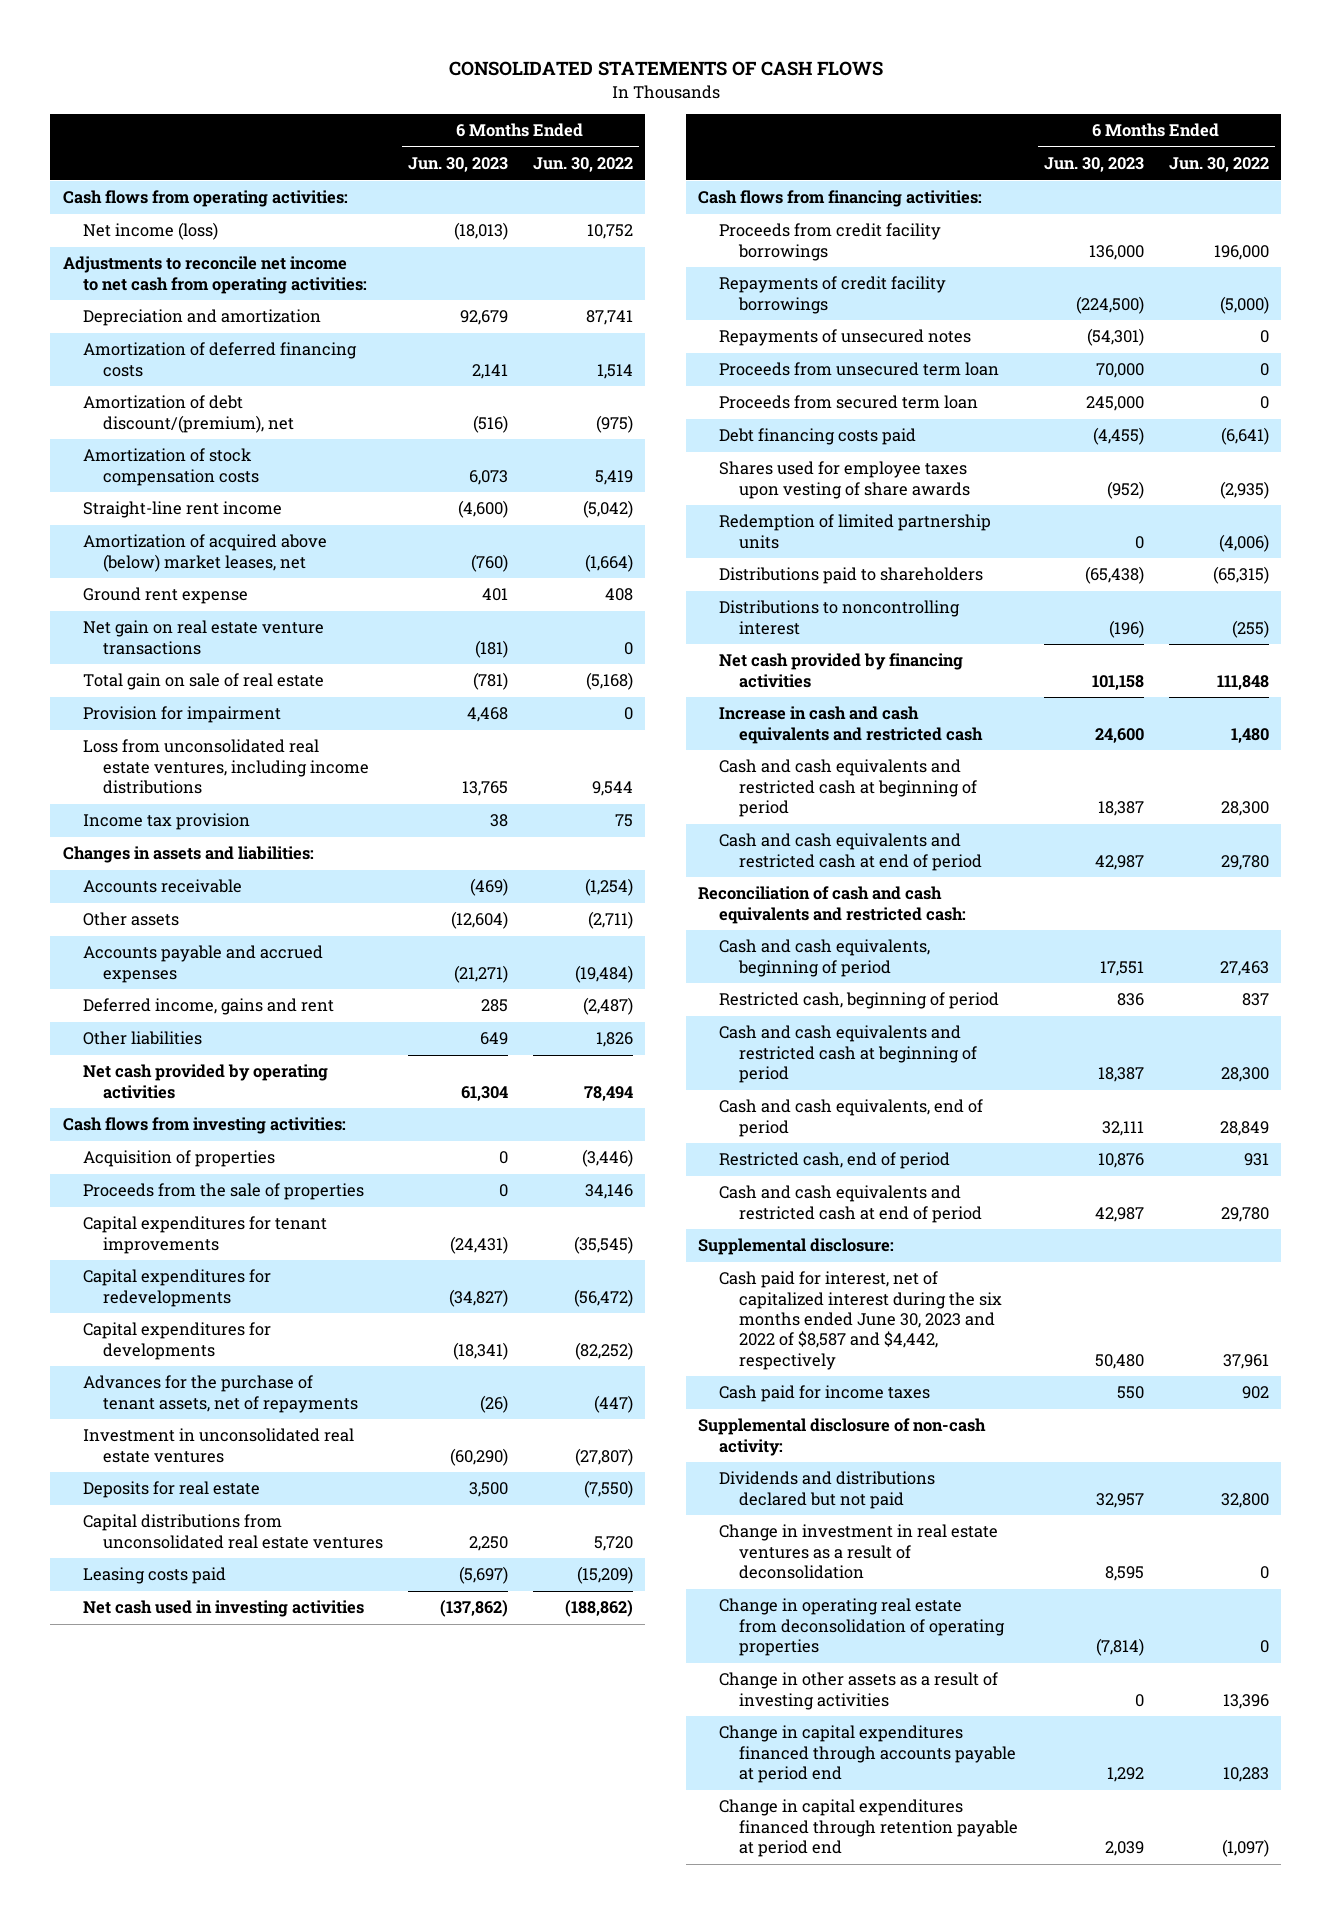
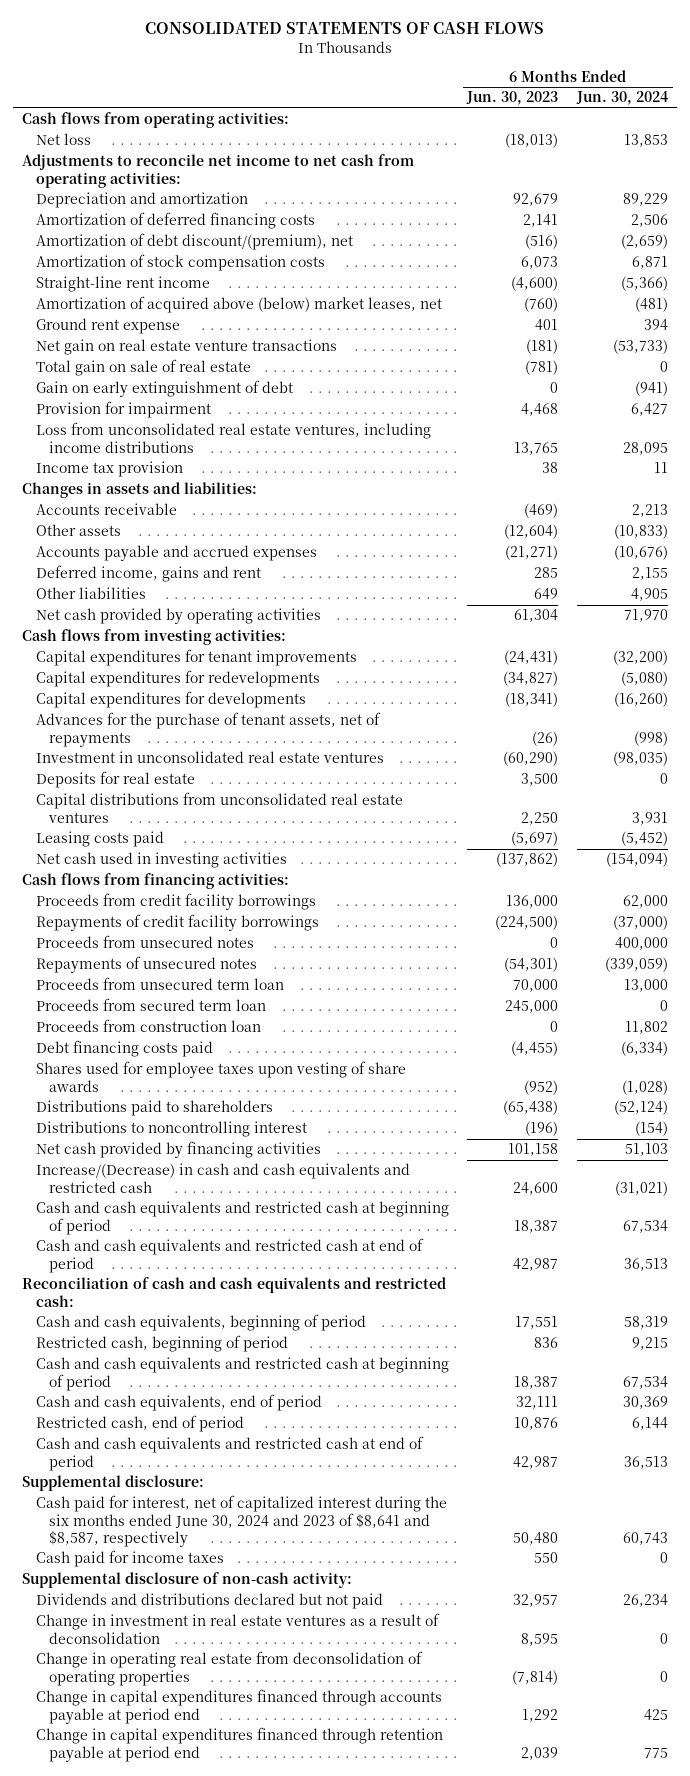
- | 6 Months Ended Jun. 30, 2023 | 6 Months Ended Jun. 30, 2022
+ | 6 Months Ended Jun. 30, 2023 | 6 Months Ended Jun. 30, 2024
- Net income (loss) | (18,013) | 10,752
+ Net loss | (18,013) | 13,853
+ Gain on early extinguishment of debt | 0 | (941)
- Acquisition of properties | 0 | (3,446)
- Proceeds from the sale of properties | 0 | 34,146
+ Proceeds from unsecured notes | 0 | 400,000
+ Proceeds from construction loan | 0 | 11,802
- Redemption of limited partnership units | 0 | (4,006)
- Increase in cash and cash equivalents and restricted cash | 24,600 | 1,480
+ Increase/(Decrease) in cash and cash equivalents and restricted cash | 24,600 | (31,021)
- Cash paid for interest, net of capitalized interest during the six months ended June 30, 2023 and 2022 of $8,587 and $4,442, respectively | 50,480 | 37,961
+ Cash paid for interest, net of capitalized interest during the six months ended June 30, 2024 and 2023 of $8,641 and $8,587, respectively | 50,480 | 60,743
- Change in other assets as a result of investing activities | 0 | 13,396

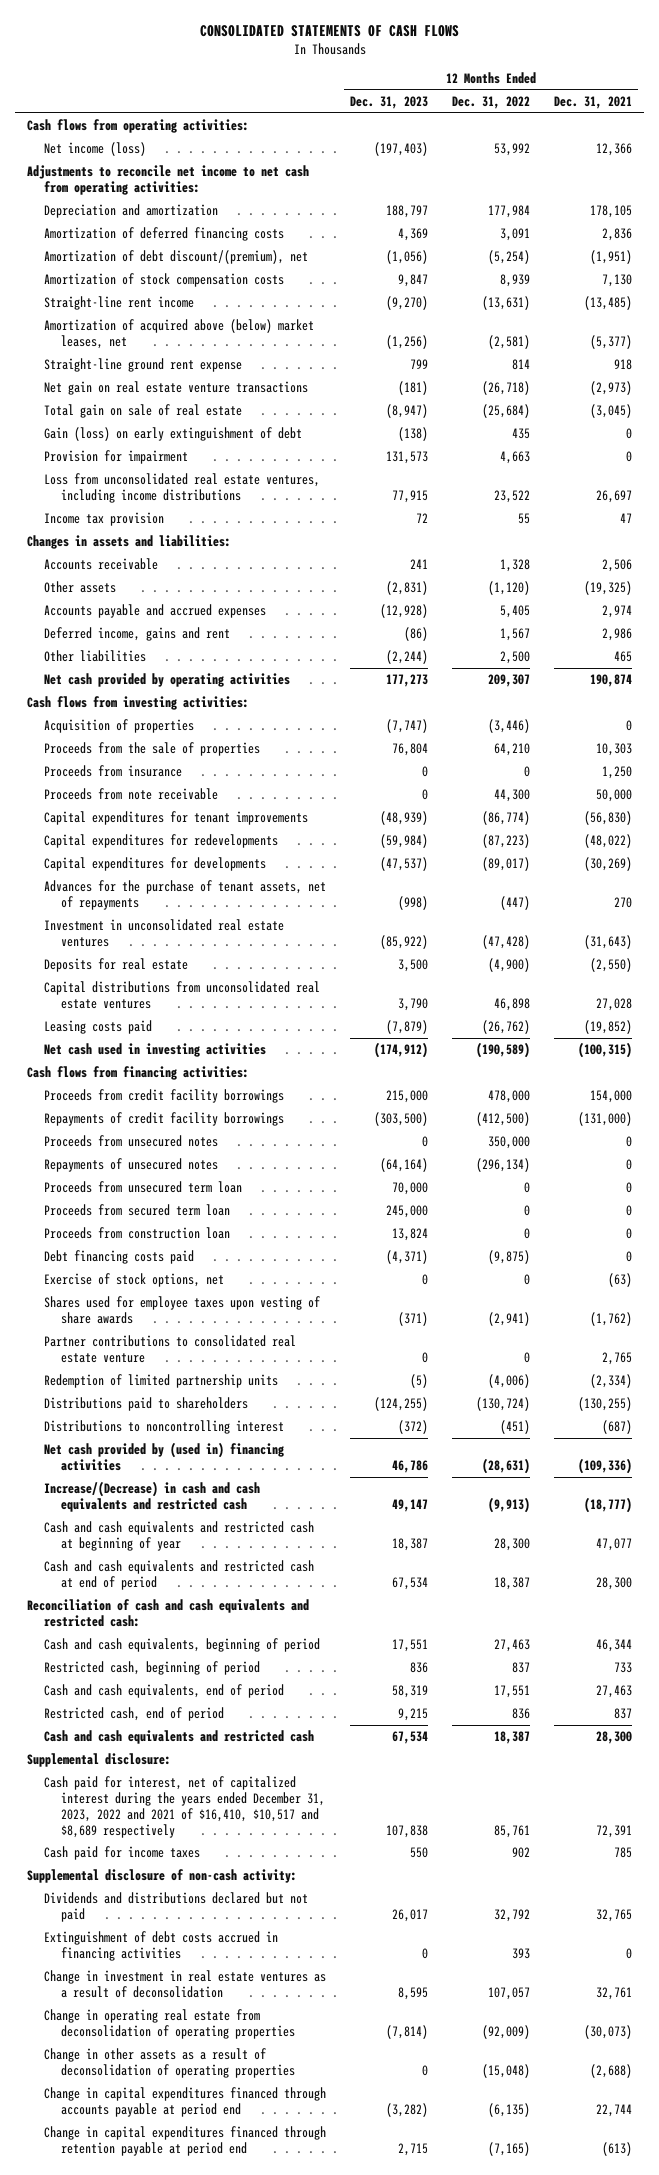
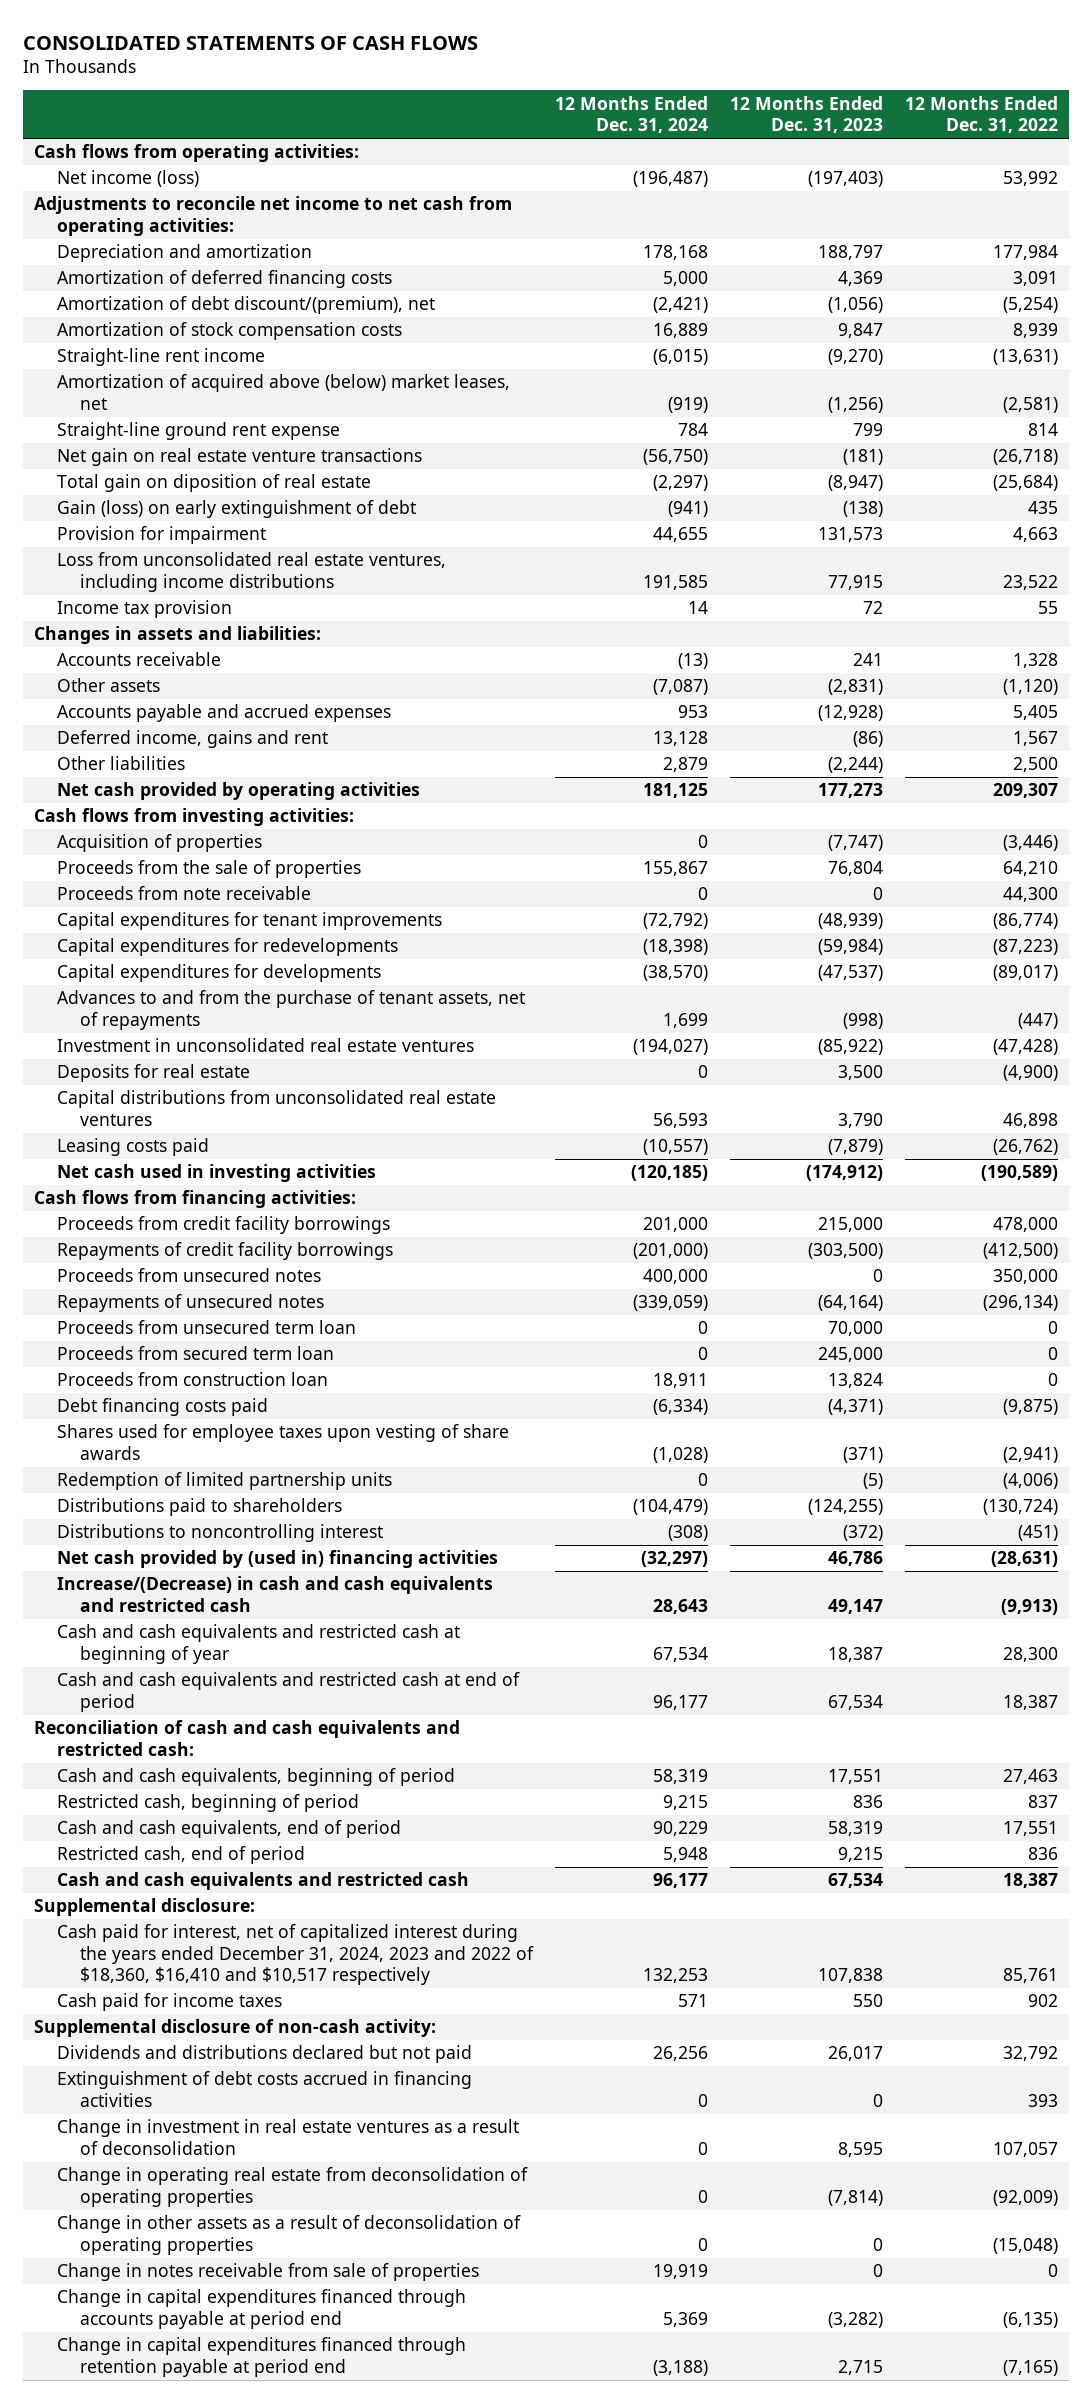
- | 12 Months Ended Dec. 31, 2023 | 12 Months Ended Dec. 31, 2022 | 12 Months Ended Dec. 31, 2021
+ | 12 Months Ended Dec. 31, 2024 | 12 Months Ended Dec. 31, 2023 | 12 Months Ended Dec. 31, 2022
- Total gain on sale of real estate | (8,947) | (25,684) | (3,045)
+ Total gain on diposition of real estate | (2,297) | (8,947) | (25,684)
- Proceeds from insurance | 0 | 0 | 1,250
- Advances for the purchase of tenant assets, net of repayments | (998) | (447) | 270
+ Advances to and from the purchase of tenant assets, net of repayments | 1,699 | (998) | (447)
- Exercise of stock options, net | 0 | 0 | (63)
- Partner contributions to consolidated real estate venture | 0 | 0 | 2,765
- Cash paid for interest, net of capitalized interest during the years ended December 31, 2023, 2022 and 2021 of $16,410, $10,517 and $8,689 respectively | 107,838 | 85,761 | 72,391
+ Cash paid for interest, net of capitalized interest during the years ended December 31, 2024, 2023 and 2022 of $18,360, $16,410 and $10,517 respectively | 132,253 | 107,838 | 85,761
+ Change in notes receivable from sale of properties | 19,919 | 0 | 0

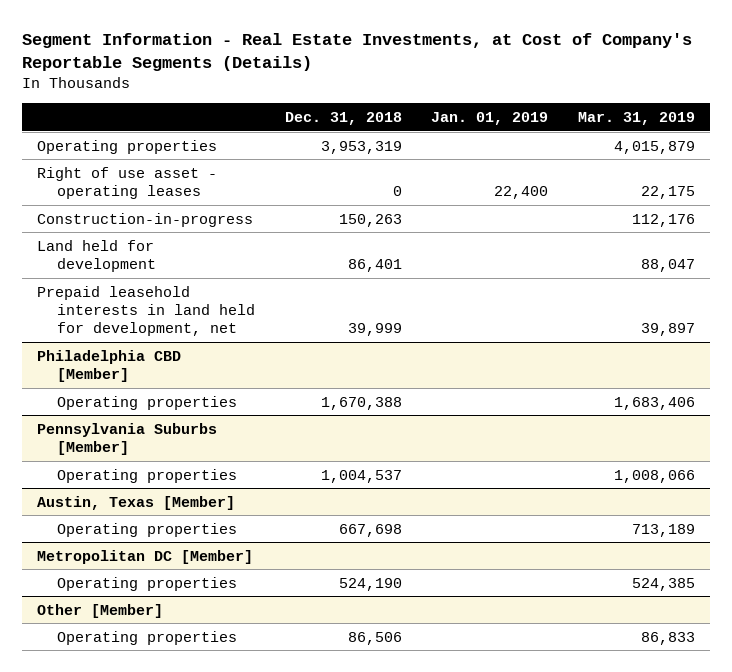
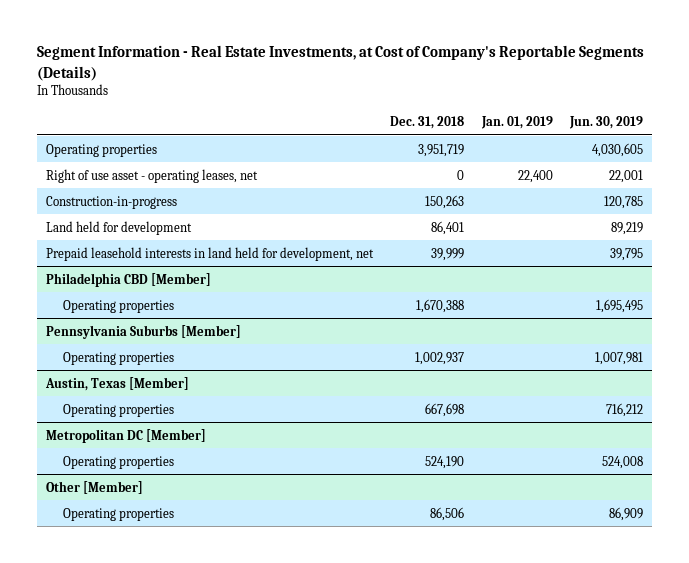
- | Dec. 31, 2018 | Jan. 01, 2019 | Mar. 31, 2019
+ | Dec. 31, 2018 | Jan. 01, 2019 | Jun. 30, 2019
- Operating properties | 3,953,319 | | 4,015,879
- Right of use asset - operating leases | 0 | 22,400 | 22,175
+ Operating properties | 3,951,719 | | 4,030,605
+ Right of use asset - operating leases, net | 0 | 22,400 | 22,001
@ Pennsylvania Suburbs [Member]
- Operating properties | 1,004,537 | | 1,008,066
+ Operating properties | 1,002,937 | | 1,007,981

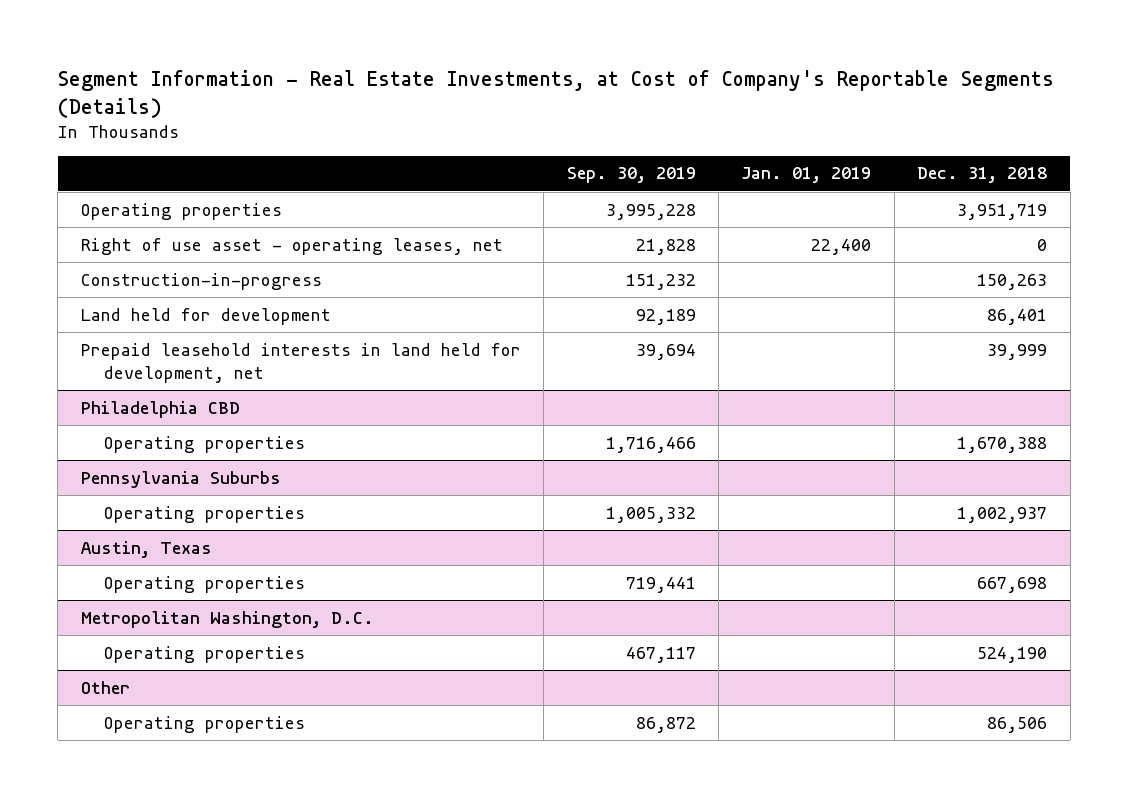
- | Dec. 31, 2018 | Jan. 01, 2019 | Jun. 30, 2019
+ | Sep. 30, 2019 | Jan. 01, 2019 | Dec. 31, 2018
- Philadelphia CBD [Member]
+ Philadelphia CBD
- Pennsylvania Suburbs [Member]
+ Pennsylvania Suburbs
- Austin, Texas [Member]
+ Austin, Texas
- Metropolitan DC [Member]
+ Metropolitan Washington, D.C.
- Other [Member]
+ Other

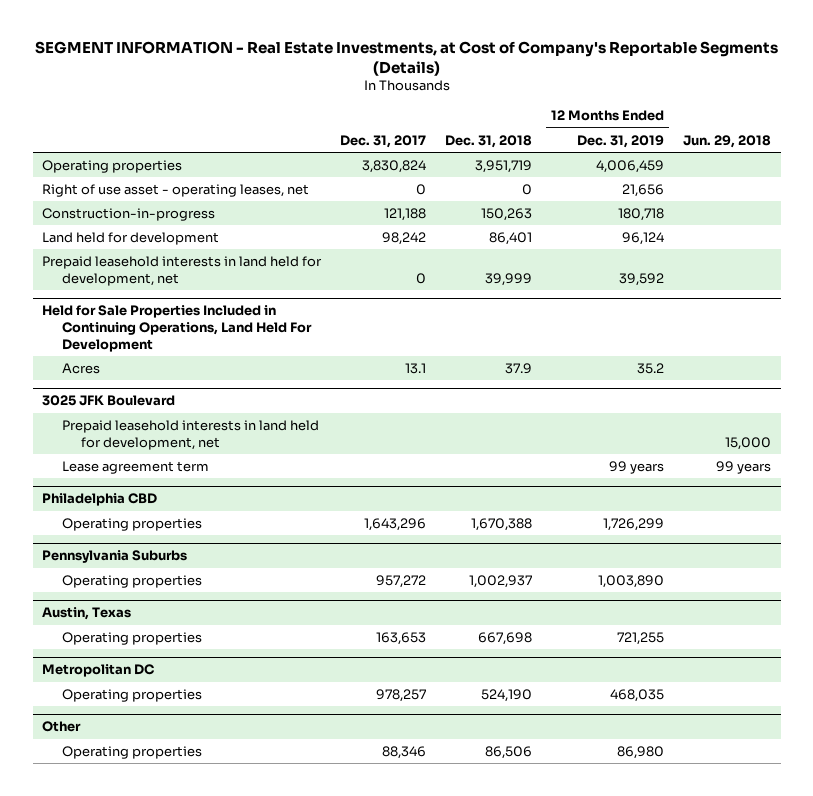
- Segment Information - Real Estate Investments, at Cost of Company's Reportable Segments (Details)
+ SEGMENT INFORMATION - Real Estate Investments, at Cost of Company's Reportable Segments (Details)
- | Sep. 30, 2019 | Jan. 01, 2019 | Dec. 31, 2018
+ | Dec. 31, 2017 | Dec. 31, 2018 | 12 Months Ended Dec. 31, 2019 | Jun. 29, 2018
+ Held for Sale Properties Included in Continuing Operations, Land Held For Development
+ Acres | 13.1 | 37.9 | 35.2 |
+ 3025 JFK Boulevard
+ Prepaid leasehold interests in land held for development, net | | | | 15,000
+ Lease agreement term | | | 99 years | 99 years
- Metropolitan Washington, D.C.
+ Metropolitan DC

